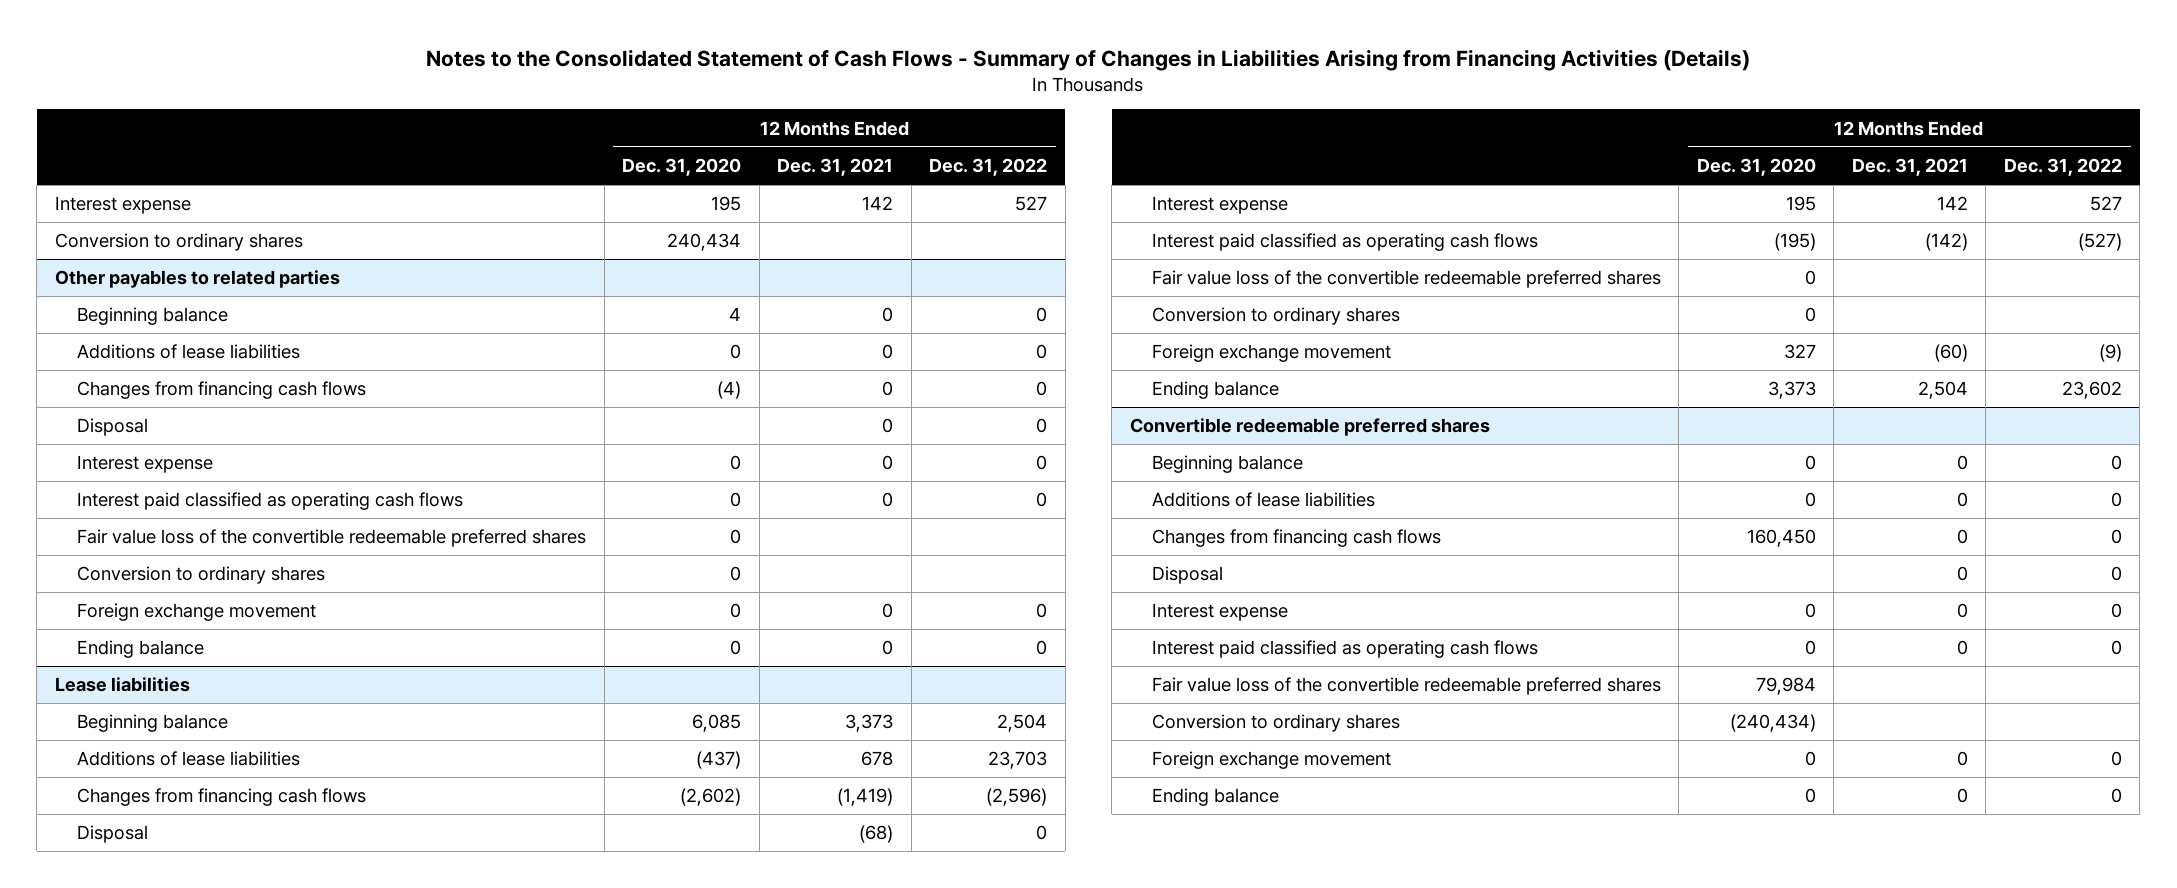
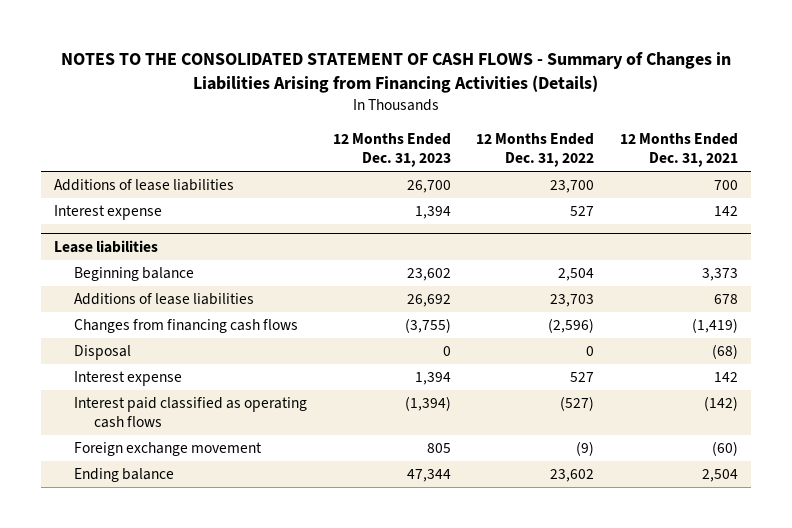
- Notes to the Consolidated Statement of Cash Flows - Summary of Changes in Liabilities Arising from Financing Activities (Details)
+ NOTES TO THE CONSOLIDATED STATEMENT OF CASH FLOWS - Summary of Changes in Liabilities Arising from Financing Activities (Details)
- | 12 Months Ended Dec. 31, 2020 | 12 Months Ended Dec. 31, 2021 | 12 Months Ended Dec. 31, 2022
+ | 12 Months Ended Dec. 31, 2023 | 12 Months Ended Dec. 31, 2022 | 12 Months Ended Dec. 31, 2021
+ Additions of lease liabilities | 26,700 | 23,700 | 700
- Conversion to ordinary shares | 240,434 | |
- Other payables to related parties
- Beginning balance | 4 | 0 | 0
- Additions of lease liabilities | 0 | 0 | 0
- Changes from financing cash flows | (4) | 0 | 0
- Disposal | | 0 | 0
- Interest expense | 0 | 0 | 0
- Interest paid classified as operating cash flows | 0 | 0 | 0
- Fair value loss of the convertible redeemable preferred shares | 0 | |
- Conversion to ordinary shares | 0 | |
- Foreign exchange movement | 0 | 0 | 0
- Ending balance | 0 | 0 | 0
@ Lease liabilities
- Fair value loss of the convertible redeemable preferred shares | 0 | |
- Conversion to ordinary shares | 0 | |
- Convertible redeemable preferred shares
- Beginning balance | 0 | 0 | 0
- Additions of lease liabilities | 0 | 0 | 0
- Changes from financing cash flows | 160,450 | 0 | 0
- Disposal | | 0 | 0
- Interest expense | 0 | 0 | 0
- Interest paid classified as operating cash flows | 0 | 0 | 0
- Fair value loss of the convertible redeemable preferred shares | 79,984 | |
- Conversion to ordinary shares | (240,434) | |
- Foreign exchange movement | 0 | 0 | 0
- Ending balance | 0 | 0 | 0

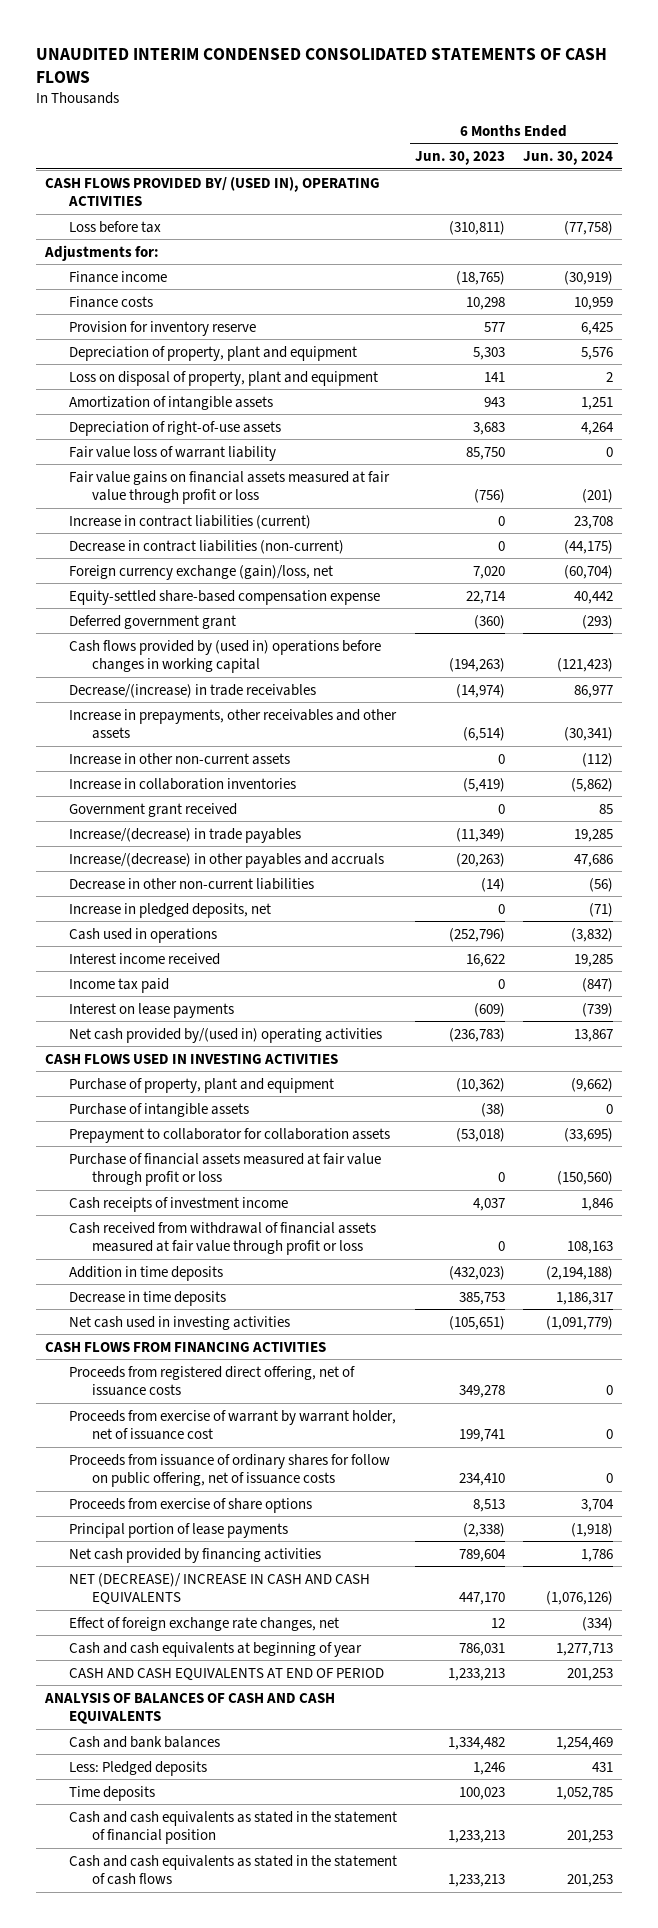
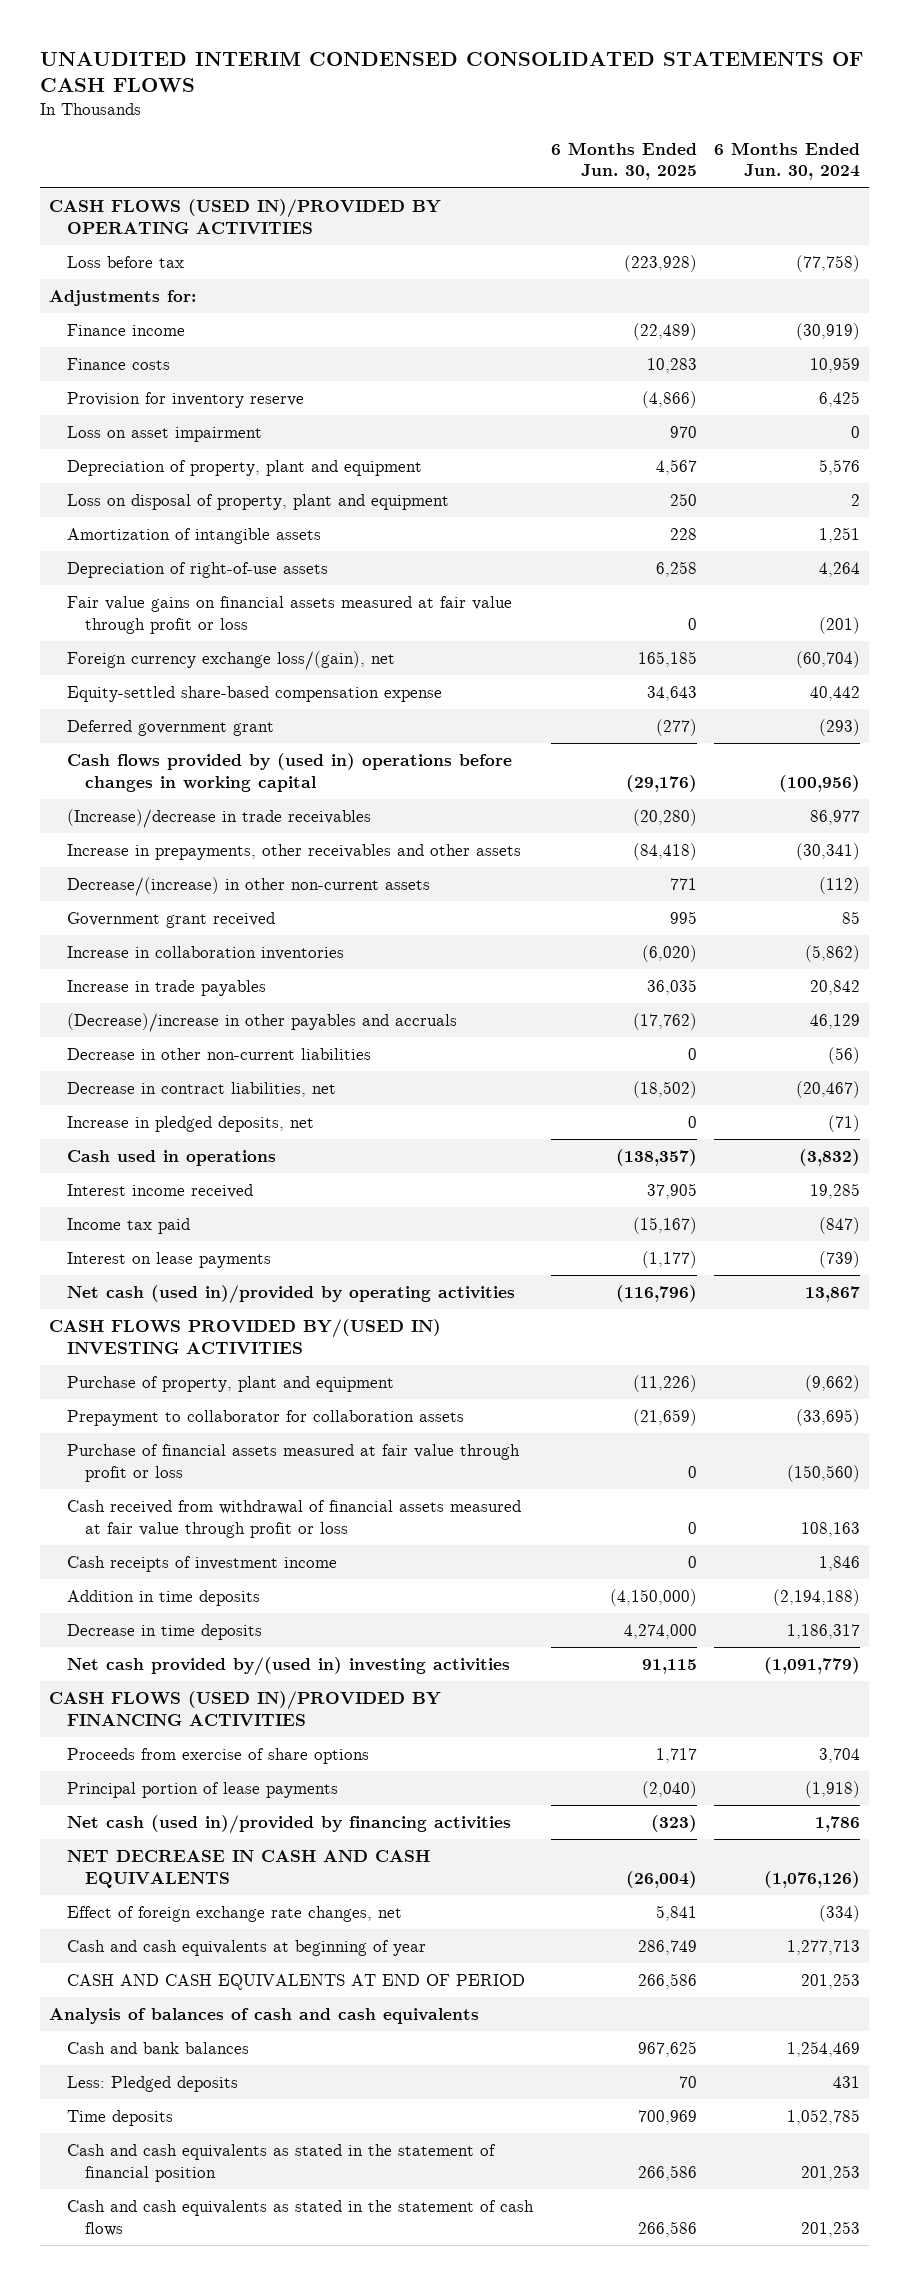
- | 6 Months Ended Jun. 30, 2023 | 6 Months Ended Jun. 30, 2024
+ | 6 Months Ended Jun. 30, 2025 | 6 Months Ended Jun. 30, 2024
- CASH FLOWS PROVIDED BY/ (USED IN), OPERATING ACTIVITIES
+ CASH FLOWS (USED IN)/PROVIDED BY OPERATING ACTIVITIES
+ Loss on asset impairment | 970 | 0
- Fair value loss of warrant liability | 85,750 | 0
- Increase in contract liabilities (current) | 0 | 23,708
- Decrease in contract liabilities (non-current) | 0 | (44,175)
- Foreign currency exchange (gain)/loss, net | 7,020 | (60,704)
+ Foreign currency exchange loss/(gain), net | 165,185 | (60,704)
- Cash flows provided by (used in) operations before changes in working capital | (194,263) | (121,423)
- Decrease/(increase) in trade receivables | (14,974) | 86,977
+ Cash flows provided by (used in) operations before changes in working capital | (29,176) | (100,956)
+ (Increase)/decrease in trade receivables | (20,280) | 86,977
- Increase in other non-current assets | 0 | (112)
+ Decrease/(increase) in other non-current assets | 771 | (112)
- Increase/(decrease) in trade payables | (11,349) | 19,285
- Increase/(decrease) in other payables and accruals | (20,263) | 47,686
moved down: Increase in collaboration inventories | (6,020) | (5,862)
+ Increase in trade payables | 36,035 | 20,842
+ (Decrease)/increase in other payables and accruals | (17,762) | 46,129
+ Decrease in contract liabilities, net | (18,502) | (20,467)
- Net cash provided by/(used in) operating activities | (236,783) | 13,867
- CASH FLOWS USED IN INVESTING ACTIVITIES
+ Net cash (used in)/provided by operating activities | (116,796) | 13,867
+ CASH FLOWS PROVIDED BY/(USED IN) INVESTING ACTIVITIES
- Purchase of intangible assets | (38) | 0
moved down: Cash receipts of investment income | 0 | 1,846
- Net cash used in investing activities | (105,651) | (1,091,779)
- CASH FLOWS FROM FINANCING ACTIVITIES
- Proceeds from registered direct offering, net of issuance costs | 349,278 | 0
- Proceeds from exercise of warrant by warrant holder, net of issuance cost | 199,741 | 0
- Proceeds from issuance of ordinary shares for follow on public offering, net of issuance costs | 234,410 | 0
+ Net cash provided by/(used in) investing activities | 91,115 | (1,091,779)
+ CASH FLOWS (USED IN)/PROVIDED BY FINANCING ACTIVITIES
- Net cash provided by financing activities | 789,604 | 1,786
- NET (DECREASE)/ INCREASE IN CASH AND CASH EQUIVALENTS | 447,170 | (1,076,126)
+ Net cash (used in)/provided by financing activities | (323) | 1,786
+ NET DECREASE IN CASH AND CASH EQUIVALENTS | (26,004) | (1,076,126)
- ANALYSIS OF BALANCES OF CASH AND CASH EQUIVALENTS
+ Analysis of balances of cash and cash equivalents

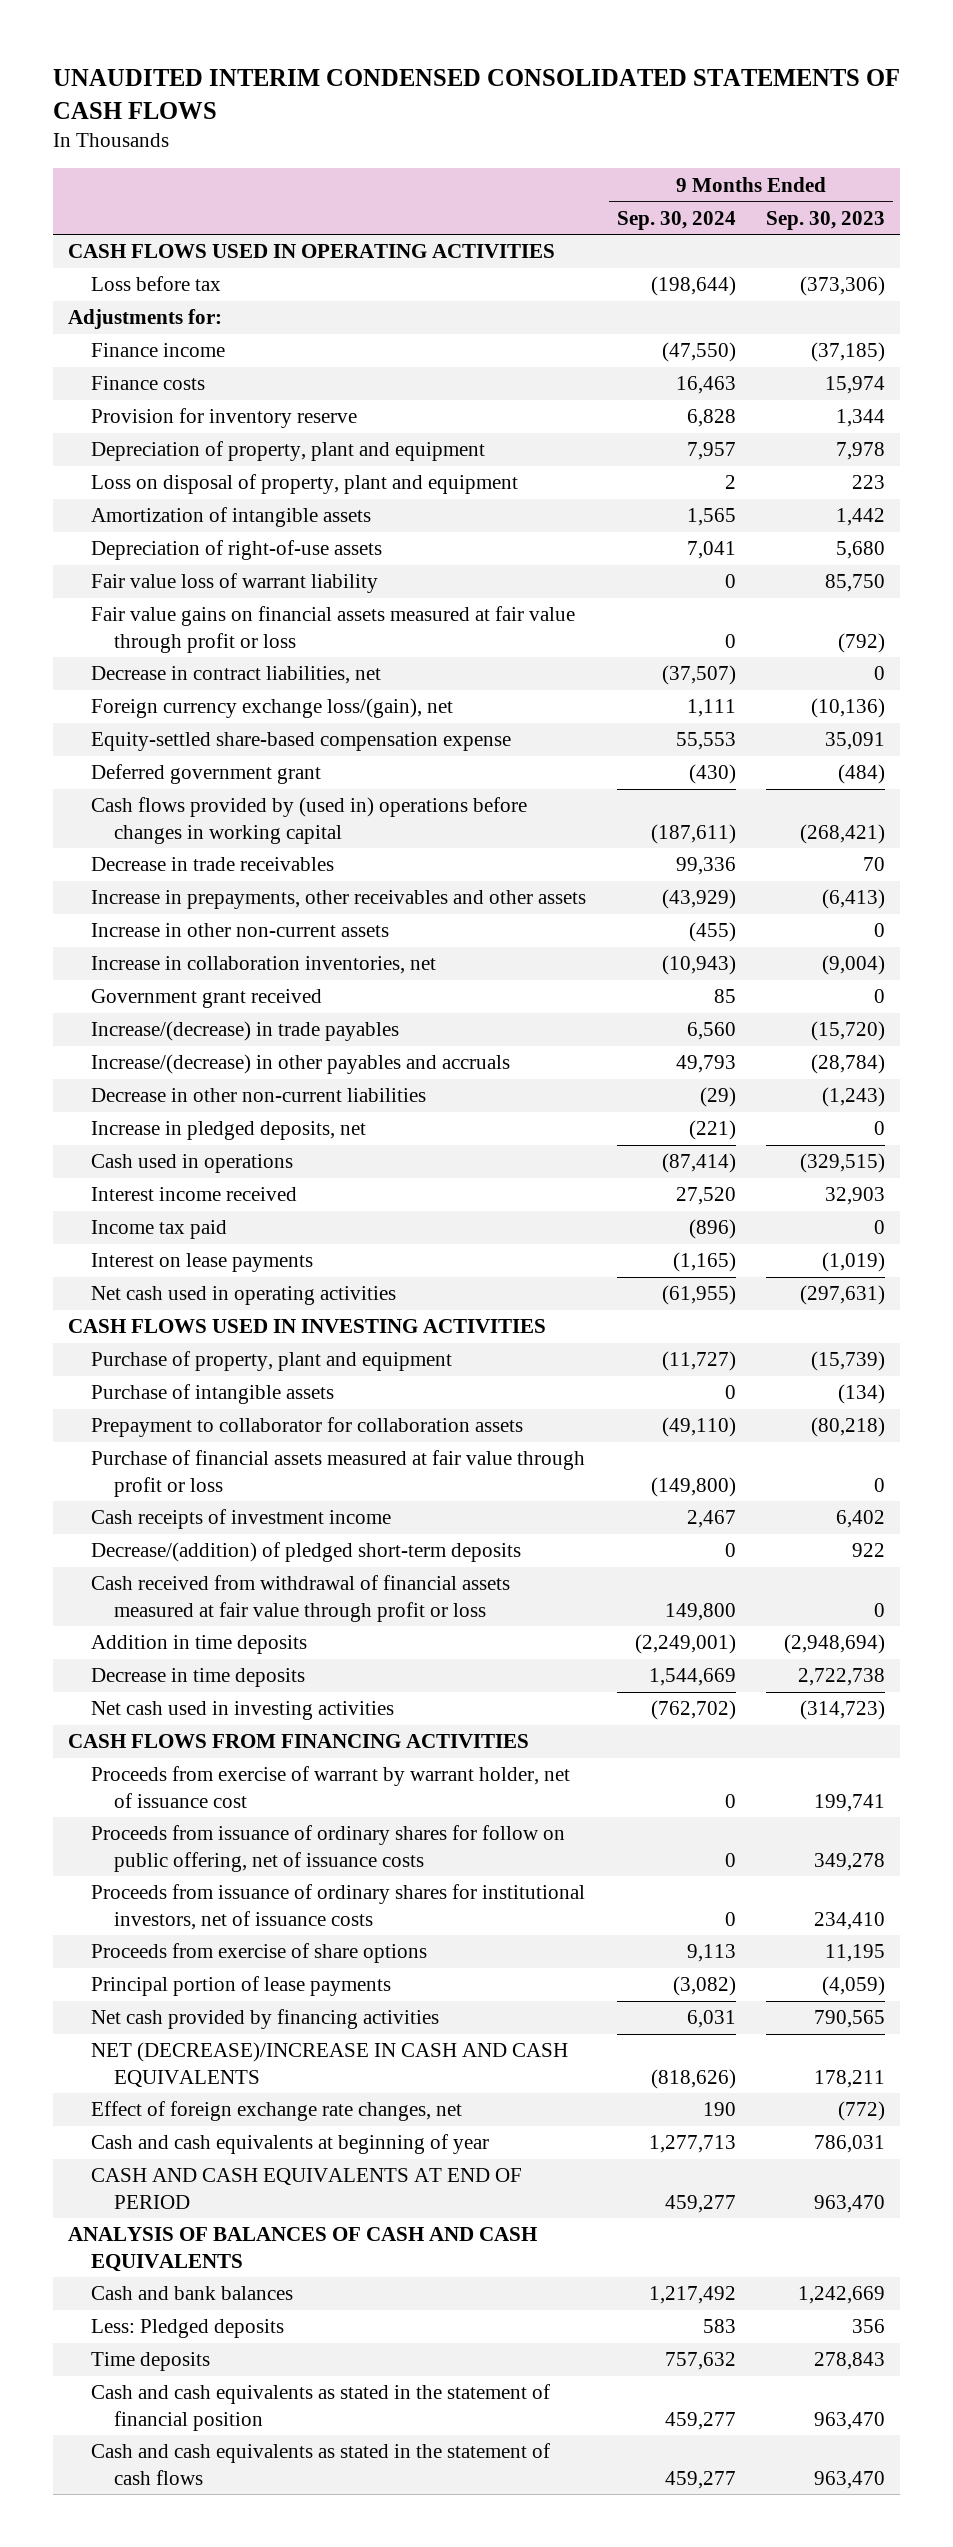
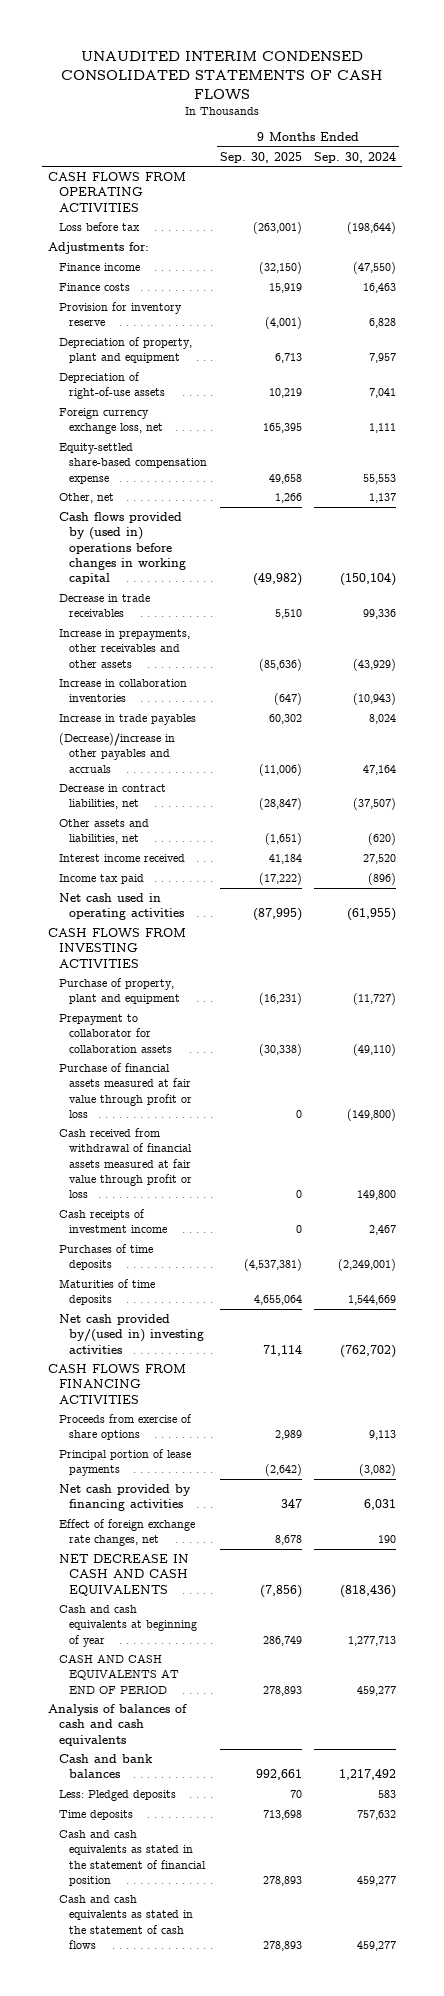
- | 9 Months Ended Sep. 30, 2024 | 9 Months Ended Sep. 30, 2023
+ | 9 Months Ended Sep. 30, 2025 | 9 Months Ended Sep. 30, 2024
- CASH FLOWS USED IN OPERATING ACTIVITIES
+ CASH FLOWS FROM OPERATING ACTIVITIES
- Loss on disposal of property, plant and equipment | 2 | 223
- Amortization of intangible assets | 1,565 | 1,442
- Fair value loss of warrant liability | 0 | 85,750
- Fair value gains on financial assets measured at fair value through profit or loss | 0 | (792)
- Foreign currency exchange loss/(gain), net | 1,111 | (10,136)
+ Foreign currency exchange loss, net | 165,395 | 1,111
- Deferred government grant | (430) | (484)
- Cash flows provided by (used in) operations before changes in working capital | (187,611) | (268,421)
+ Other, net | 1,266 | 1,137
+ Cash flows provided by (used in) operations before changes in working capital | (49,982) | (150,104)
- Increase in other non-current assets | (455) | 0
- Increase in collaboration inventories, net | (10,943) | (9,004)
- Government grant received | 85 | 0
- Increase/(decrease) in trade payables | 6,560 | (15,720)
- Increase/(decrease) in other payables and accruals | 49,793 | (28,784)
- Decrease in other non-current liabilities | (29) | (1,243)
- Increase in pledged deposits, net | (221) | 0
- Cash used in operations | (87,414) | (329,515)
+ Increase in collaboration inventories | (647) | (10,943)
+ Increase in trade payables | 60,302 | 8,024
+ (Decrease)/increase in other payables and accruals | (11,006) | 47,164
moved down: Decrease in contract liabilities, net | (28,847) | (37,507)
+ Other assets and liabilities, net | (1,651) | (620)
- Interest on lease payments | (1,165) | (1,019)
- CASH FLOWS USED IN INVESTING ACTIVITIES
+ CASH FLOWS FROM INVESTING ACTIVITIES
- Purchase of intangible assets | 0 | (134)
- Decrease/(addition) of pledged short-term deposits | 0 | 922
- Addition in time deposits | (2,249,001) | (2,948,694)
- Decrease in time deposits | 1,544,669 | 2,722,738
- Net cash used in investing activities | (762,702) | (314,723)
moved down: Cash receipts of investment income | 0 | 2,467
+ Purchases of time deposits | (4,537,381) | (2,249,001)
+ Maturities of time deposits | 4,655,064 | 1,544,669
+ Net cash provided by/(used in) investing activities | 71,114 | (762,702)
- Proceeds from exercise of warrant by warrant holder, net of issuance cost | 0 | 199,741
- Proceeds from issuance of ordinary shares for follow on public offering, net of issuance costs | 0 | 349,278
- Proceeds from issuance of ordinary shares for institutional investors, net of issuance costs | 0 | 234,410
- NET (DECREASE)/INCREASE IN CASH AND CASH EQUIVALENTS | (818,626) | 178,211
+ NET DECREASE IN CASH AND CASH EQUIVALENTS | (7,856) | (818,436)
- ANALYSIS OF BALANCES OF CASH AND CASH EQUIVALENTS
+ Analysis of balances of cash and cash equivalents

